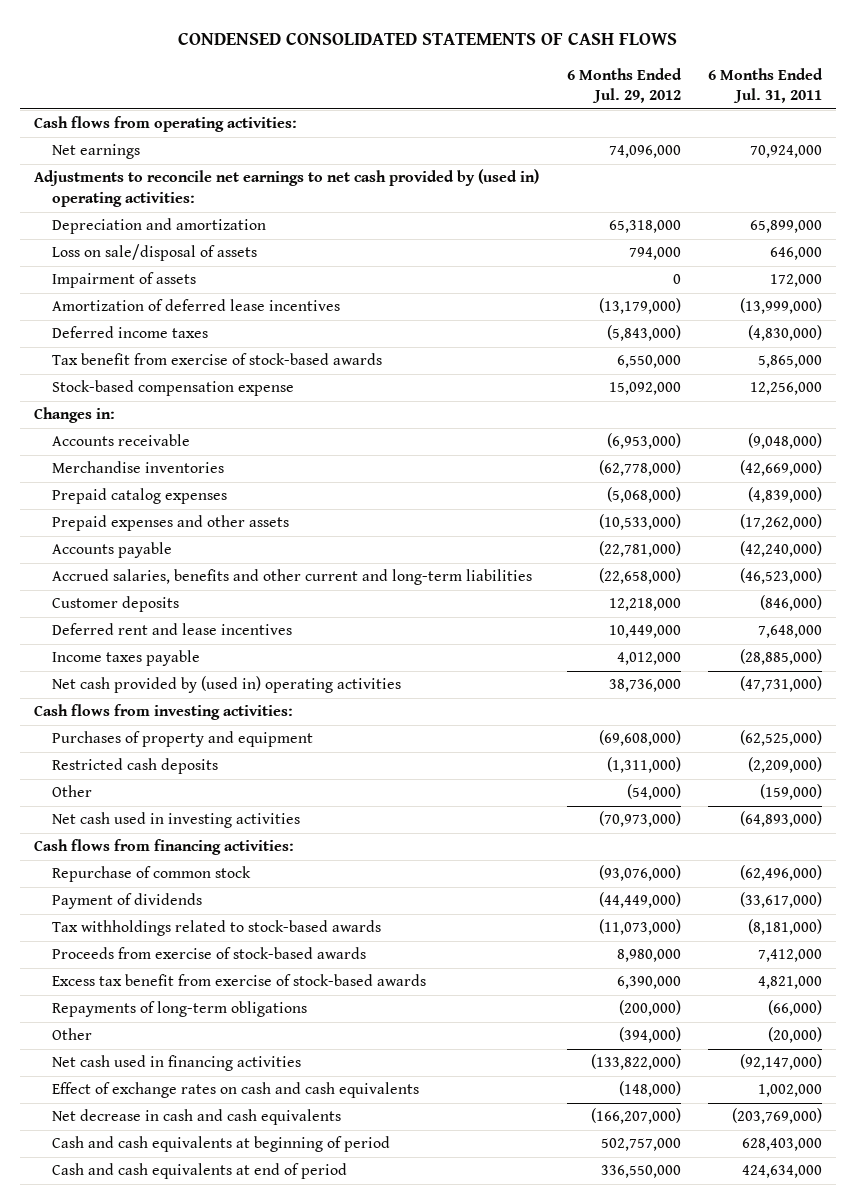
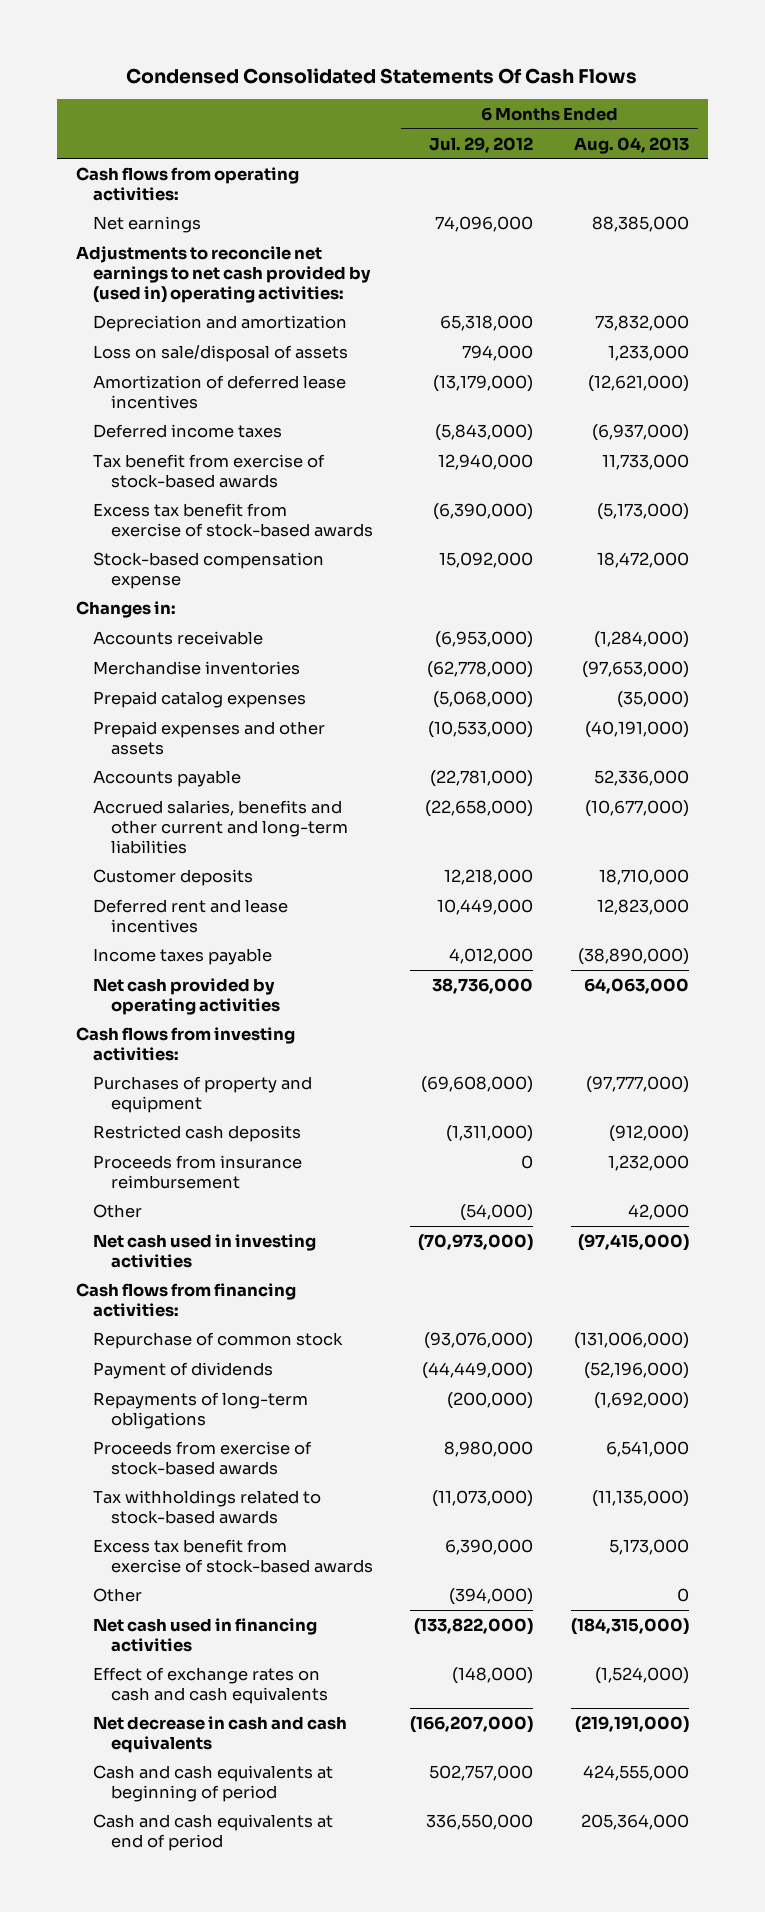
- CONDENSED CONSOLIDATED STATEMENTS OF CASH FLOWS
+ Condensed Consolidated Statements Of Cash Flows
- | 6 Months Ended Jul. 29, 2012 | 6 Months Ended Jul. 31, 2011
+ | 6 Months Ended Jul. 29, 2012 | 6 Months Ended Aug. 04, 2013
- Impairment of assets | 0 | 172,000
- Tax benefit from exercise of stock-based awards | 6,550,000 | 5,865,000
+ Tax benefit from exercise of stock-based awards | 12,940,000 | 11,733,000
+ Excess tax benefit from exercise of stock-based awards | (6,390,000) | (5,173,000)
- Net cash provided by (used in) operating activities | 38,736,000 | (47,731,000)
+ Net cash provided by operating activities | 38,736,000 | 64,063,000
+ Proceeds from insurance reimbursement | 0 | 1,232,000
moved up: Repayments of long-term obligations | (200,000) | (1,692,000)
moved down: Tax withholdings related to stock-based awards | (11,073,000) | (11,135,000)

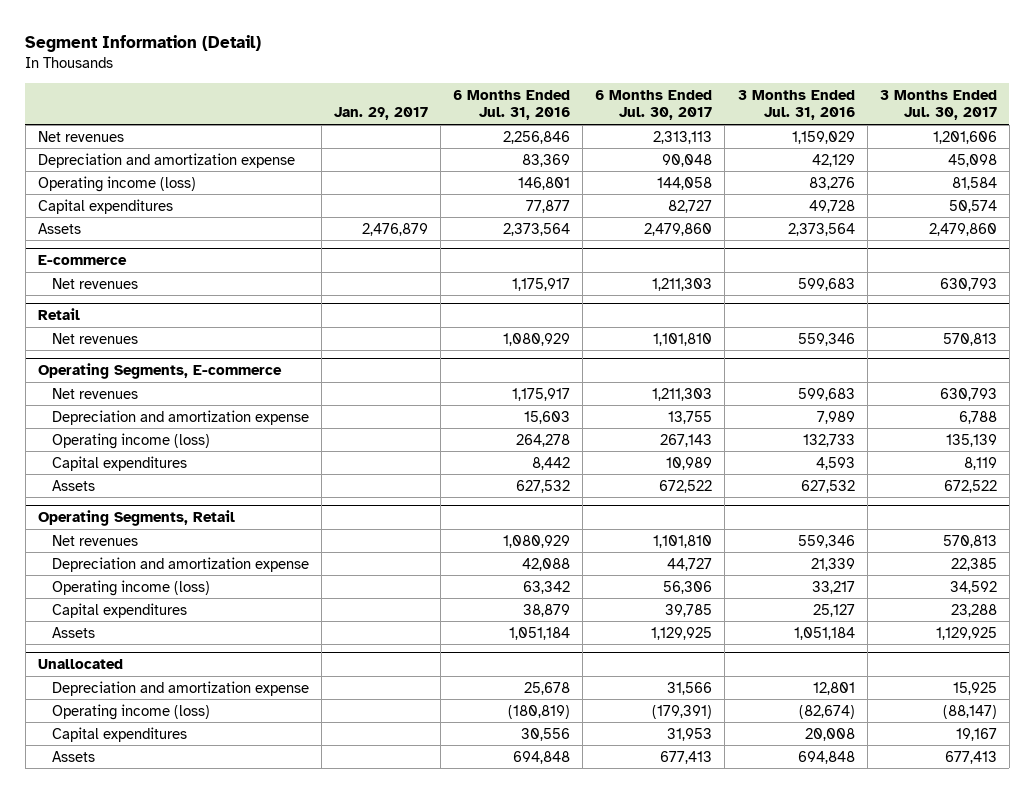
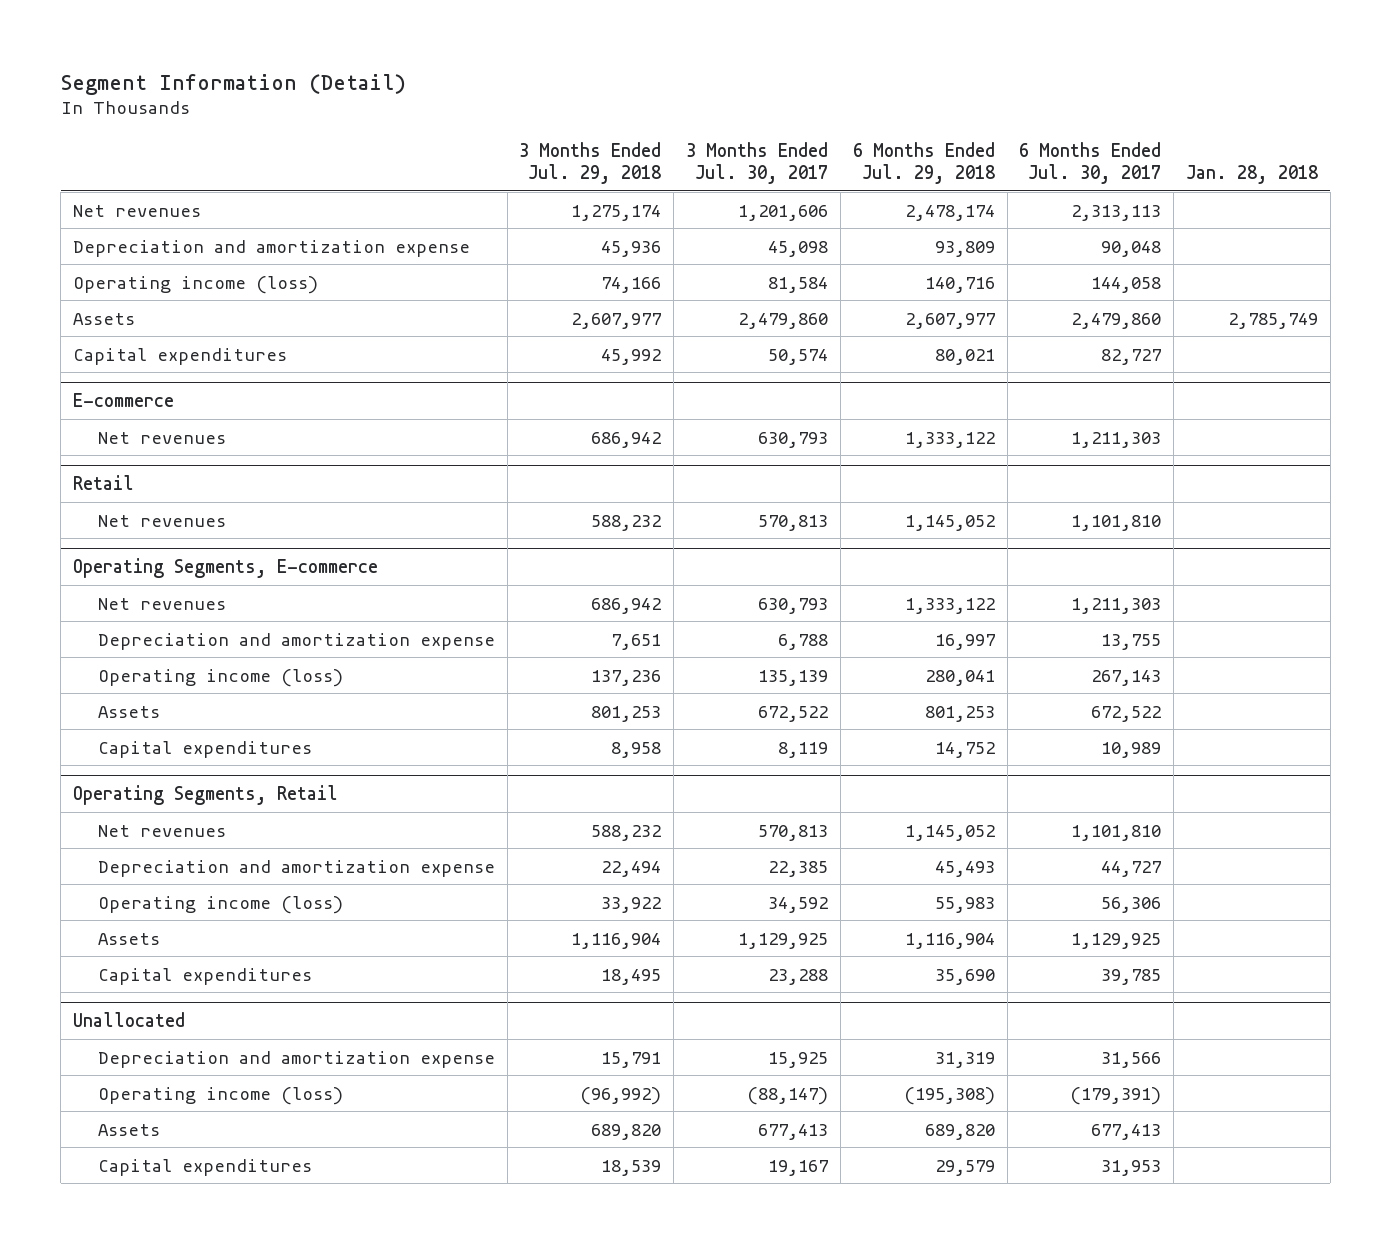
- | Jan. 29, 2017 | 6 Months Ended Jul. 31, 2016 | 6 Months Ended Jul. 30, 2017 | 3 Months Ended Jul. 31, 2016 | 3 Months Ended Jul. 30, 2017
+ | 3 Months Ended Jul. 29, 2018 | 3 Months Ended Jul. 30, 2017 | 6 Months Ended Jul. 29, 2018 | 6 Months Ended Jul. 30, 2017 | Jan. 28, 2018
moved down: Capital expenditures | 45,992 | 50,574 | 80,021 | 82,727 |
@ Operating Segments, E-commerce
moved down: Capital expenditures | 8,958 | 8,119 | 14,752 | 10,989 |
@ Operating Segments, Retail
moved down: Capital expenditures | 18,495 | 23,288 | 35,690 | 39,785 |
@ Unallocated
moved down: Capital expenditures | 18,539 | 19,167 | 29,579 | 31,953 |

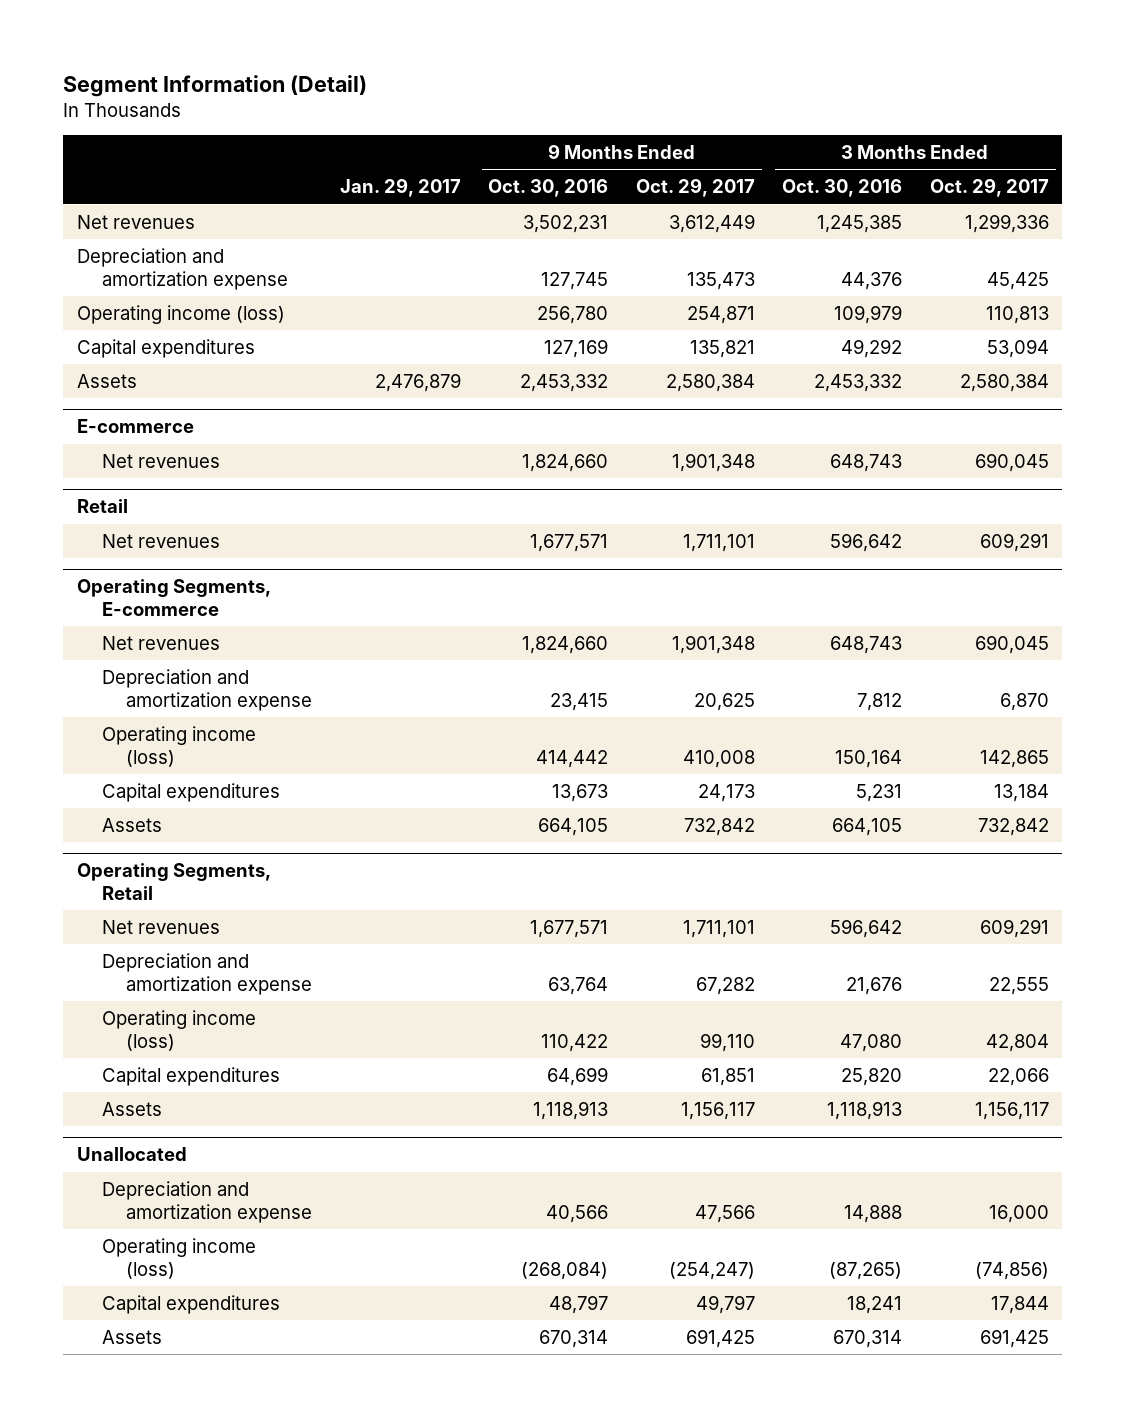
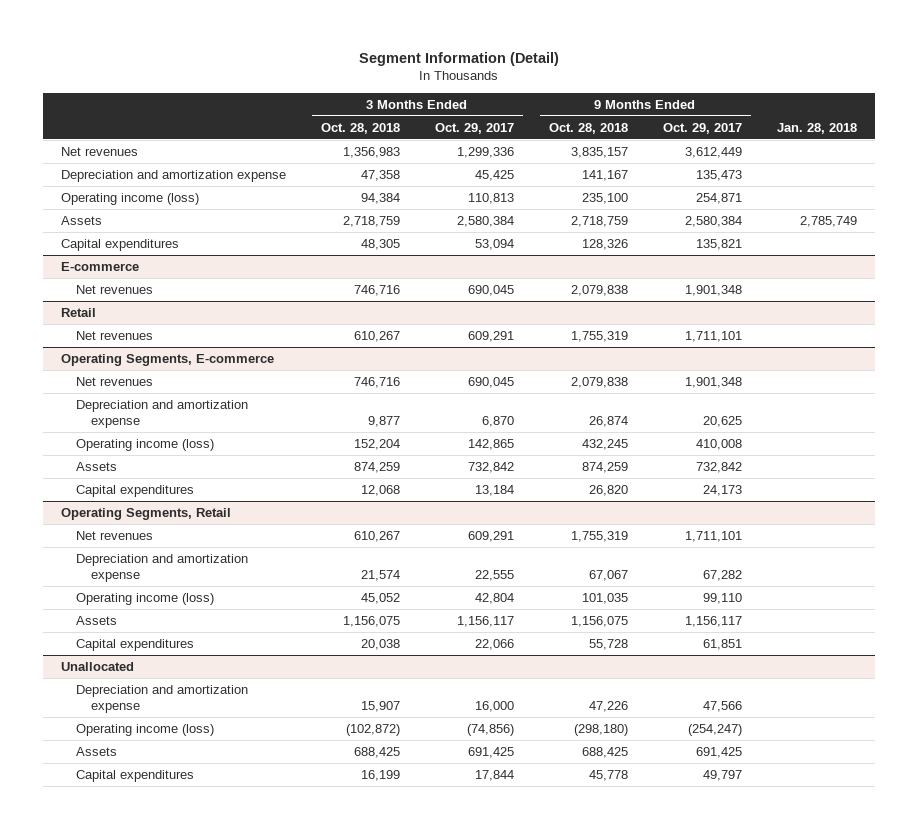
- | Jan. 29, 2017 | 9 Months Ended Oct. 30, 2016 | 9 Months Ended Oct. 29, 2017 | 3 Months Ended Oct. 30, 2016 | 3 Months Ended Oct. 29, 2017
+ | 3 Months Ended Oct. 28, 2018 | 3 Months Ended Oct. 29, 2017 | 9 Months Ended Oct. 28, 2018 | 9 Months Ended Oct. 29, 2017 | Jan. 28, 2018
moved down: Capital expenditures | 48,305 | 53,094 | 128,326 | 135,821 |
@ Operating Segments, E-commerce
moved down: Capital expenditures | 12,068 | 13,184 | 26,820 | 24,173 |
@ Operating Segments, Retail
moved down: Capital expenditures | 20,038 | 22,066 | 55,728 | 61,851 |
@ Unallocated
moved down: Capital expenditures | 16,199 | 17,844 | 45,778 | 49,797 |

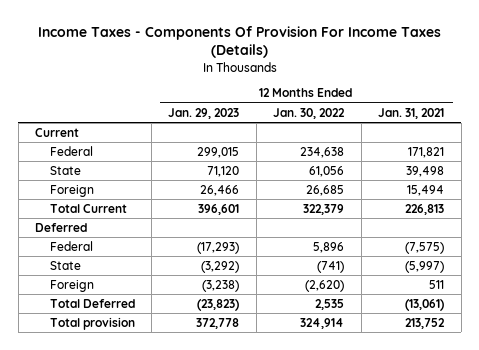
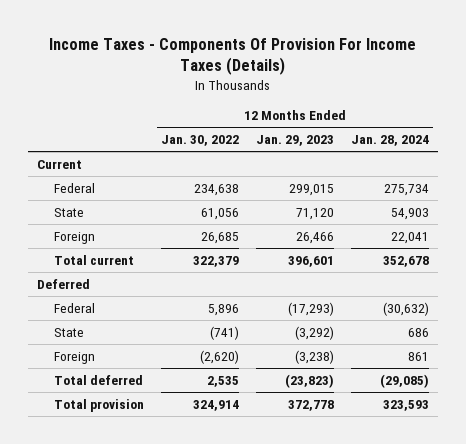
- | 12 Months Ended Jan. 29, 2023 | 12 Months Ended Jan. 30, 2022 | 12 Months Ended Jan. 31, 2021
+ | 12 Months Ended Jan. 30, 2022 | 12 Months Ended Jan. 29, 2023 | 12 Months Ended Jan. 28, 2024
- Total Current | 396,601 | 322,379 | 226,813
+ Total current | 322,379 | 396,601 | 352,678
- Total Deferred | (23,823) | 2,535 | (13,061)
+ Total deferred | 2,535 | (23,823) | (29,085)

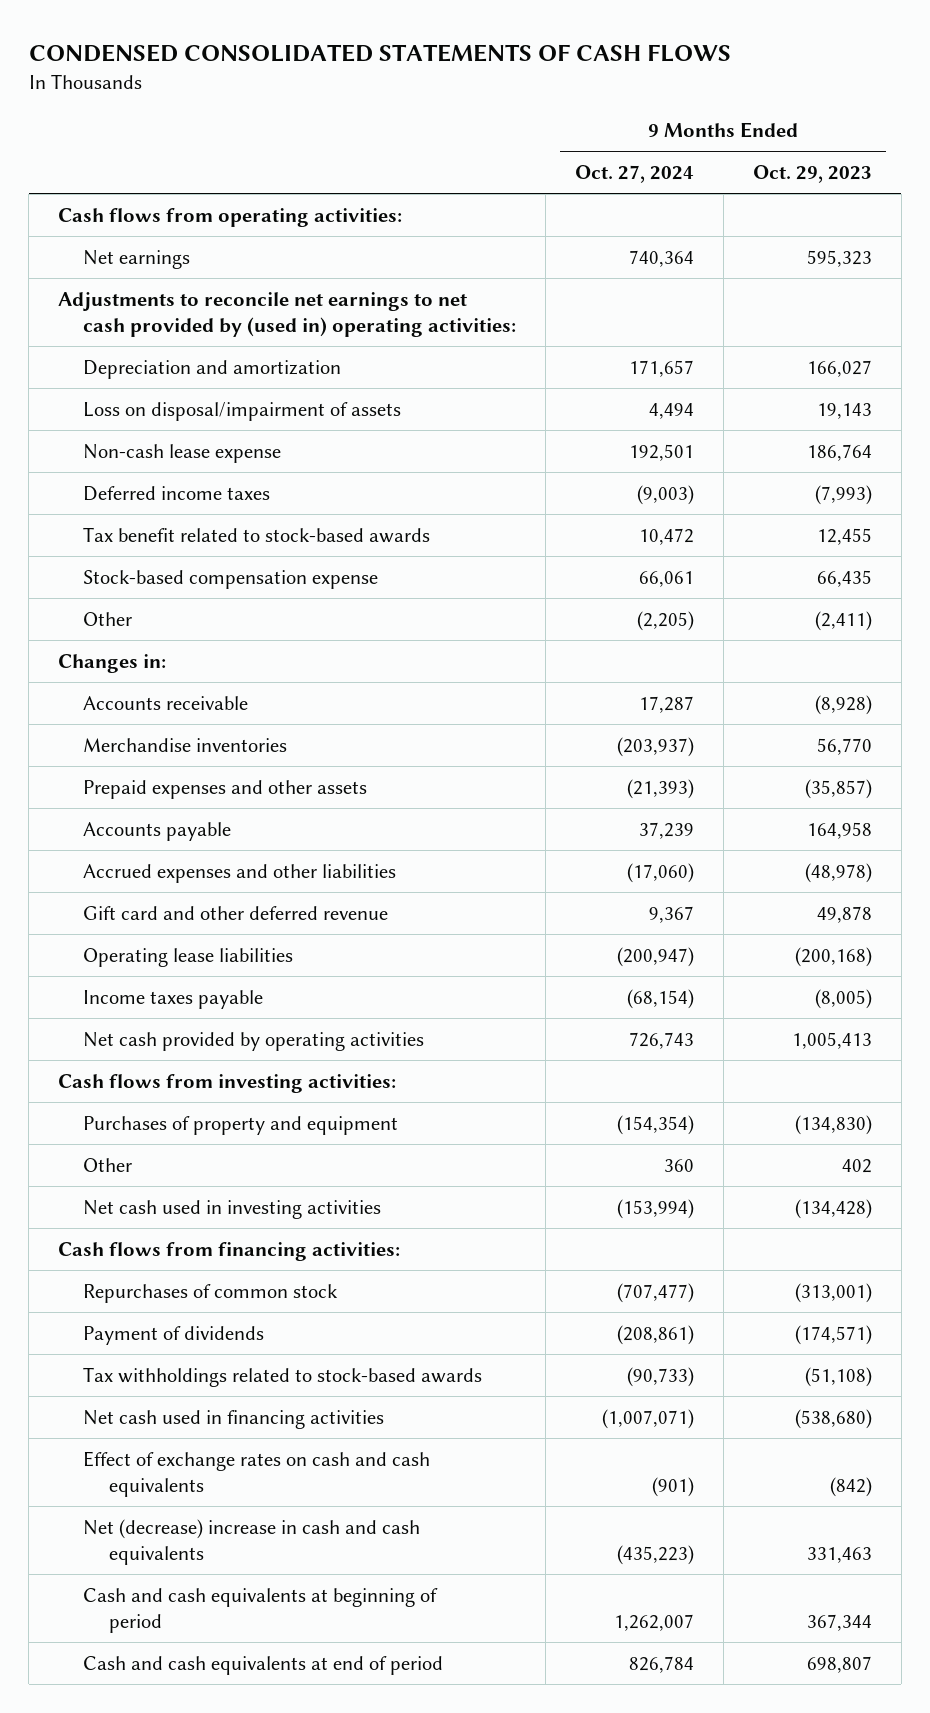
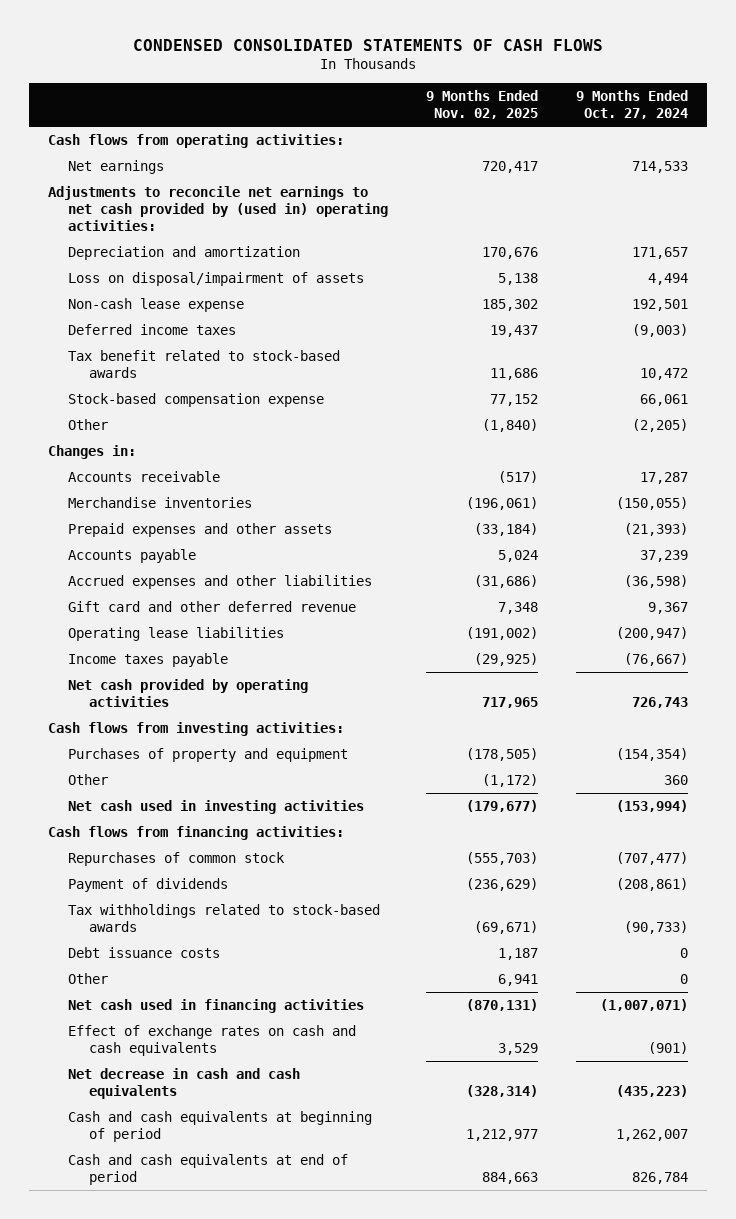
- | 9 Months Ended Oct. 27, 2024 | 9 Months Ended Oct. 29, 2023
+ | 9 Months Ended Nov. 02, 2025 | 9 Months Ended Oct. 27, 2024
- Net earnings | 740,364 | 595,323
+ Net earnings | 720,417 | 714,533
- Merchandise inventories | (203,937) | 56,770
+ Merchandise inventories | (196,061) | (150,055)
- Accrued expenses and other liabilities | (17,060) | (48,978)
+ Accrued expenses and other liabilities | (31,686) | (36,598)
- Income taxes payable | (68,154) | (8,005)
+ Income taxes payable | (29,925) | (76,667)
+ Debt issuance costs | 1,187 | 0
+ Other | 6,941 | 0
- Net (decrease) increase in cash and cash equivalents | (435,223) | 331,463
+ Net decrease in cash and cash equivalents | (328,314) | (435,223)

